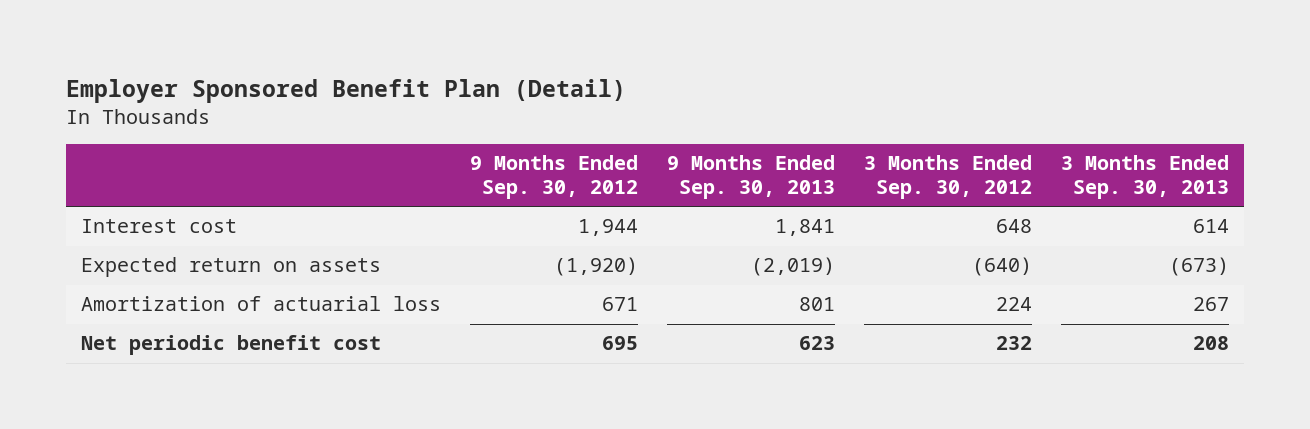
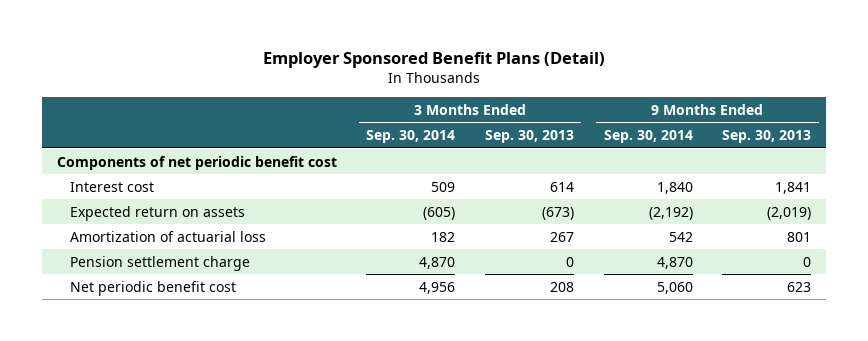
- Employer Sponsored Benefit Plan (Detail)
+ Employer Sponsored Benefit Plans (Detail)
- | 9 Months Ended Sep. 30, 2012 | 9 Months Ended Sep. 30, 2013 | 3 Months Ended Sep. 30, 2012 | 3 Months Ended Sep. 30, 2013
+ | 3 Months Ended Sep. 30, 2014 | 3 Months Ended Sep. 30, 2013 | 9 Months Ended Sep. 30, 2014 | 9 Months Ended Sep. 30, 2013
+ Components of net periodic benefit cost
+ Pension settlement charge | 4,870 | 0 | 4,870 | 0

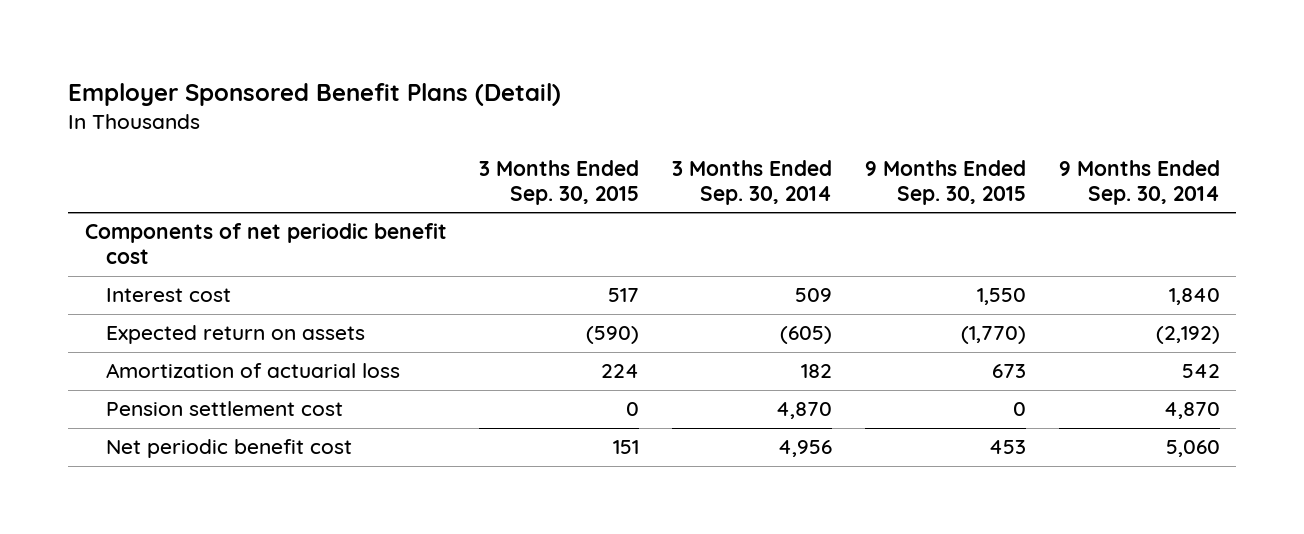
- | 3 Months Ended Sep. 30, 2014 | 3 Months Ended Sep. 30, 2013 | 9 Months Ended Sep. 30, 2014 | 9 Months Ended Sep. 30, 2013
+ | 3 Months Ended Sep. 30, 2015 | 3 Months Ended Sep. 30, 2014 | 9 Months Ended Sep. 30, 2015 | 9 Months Ended Sep. 30, 2014
- Pension settlement charge | 4,870 | 0 | 4,870 | 0
+ Pension settlement cost | 0 | 4,870 | 0 | 4,870

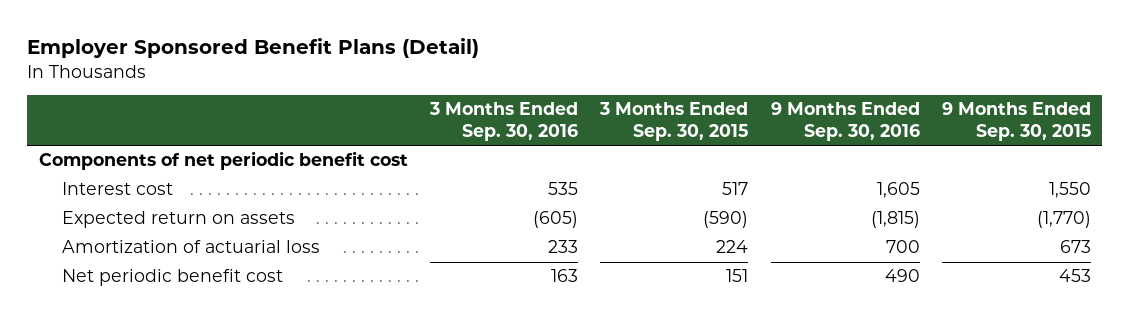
- | 3 Months Ended Sep. 30, 2015 | 3 Months Ended Sep. 30, 2014 | 9 Months Ended Sep. 30, 2015 | 9 Months Ended Sep. 30, 2014
+ | 3 Months Ended Sep. 30, 2016 | 3 Months Ended Sep. 30, 2015 | 9 Months Ended Sep. 30, 2016 | 9 Months Ended Sep. 30, 2015
- Pension settlement cost | 0 | 4,870 | 0 | 4,870

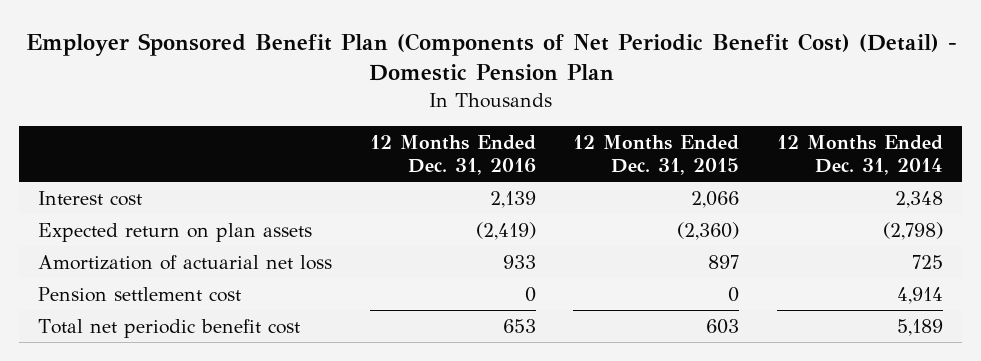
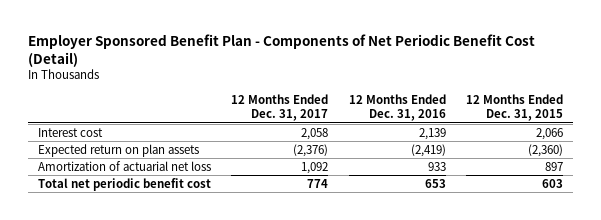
- Employer Sponsored Benefit Plan (Components of Net Periodic Benefit Cost) (Detail) - Domestic Pension Plan
+ Employer Sponsored Benefit Plan - Components of Net Periodic Benefit Cost (Detail)
- | 12 Months Ended Dec. 31, 2016 | 12 Months Ended Dec. 31, 2015 | 12 Months Ended Dec. 31, 2014
+ | 12 Months Ended Dec. 31, 2017 | 12 Months Ended Dec. 31, 2016 | 12 Months Ended Dec. 31, 2015
- Pension settlement cost | 0 | 0 | 4,914

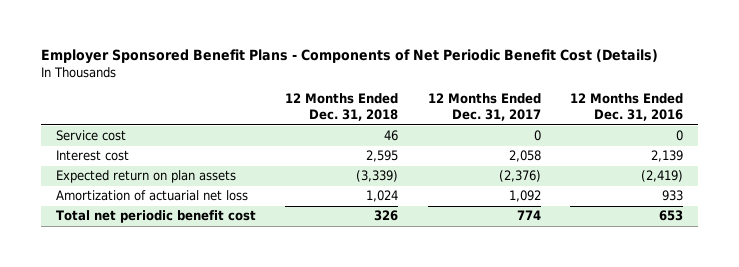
- Employer Sponsored Benefit Plan - Components of Net Periodic Benefit Cost (Detail)
+ Employer Sponsored Benefit Plans - Components of Net Periodic Benefit Cost (Details)
- | 12 Months Ended Dec. 31, 2017 | 12 Months Ended Dec. 31, 2016 | 12 Months Ended Dec. 31, 2015
+ | 12 Months Ended Dec. 31, 2018 | 12 Months Ended Dec. 31, 2017 | 12 Months Ended Dec. 31, 2016
+ Service cost | 46 | 0 | 0

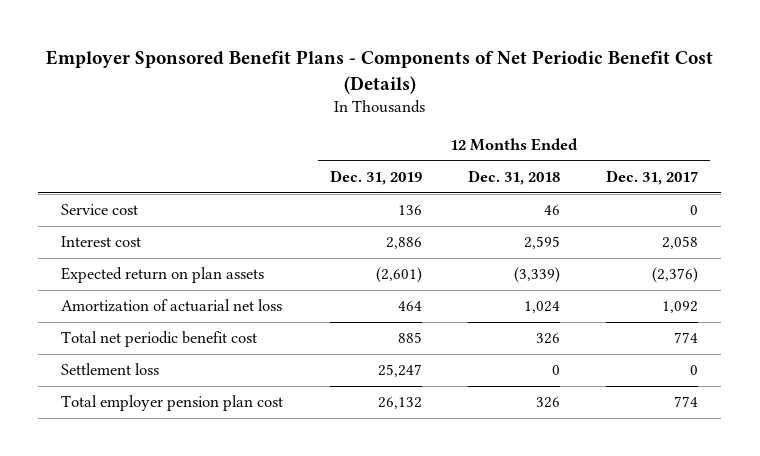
- | 12 Months Ended Dec. 31, 2018 | 12 Months Ended Dec. 31, 2017 | 12 Months Ended Dec. 31, 2016
+ | 12 Months Ended Dec. 31, 2019 | 12 Months Ended Dec. 31, 2018 | 12 Months Ended Dec. 31, 2017
+ Settlement loss | 25,247 | 0 | 0
+ Total employer pension plan cost | 26,132 | 326 | 774

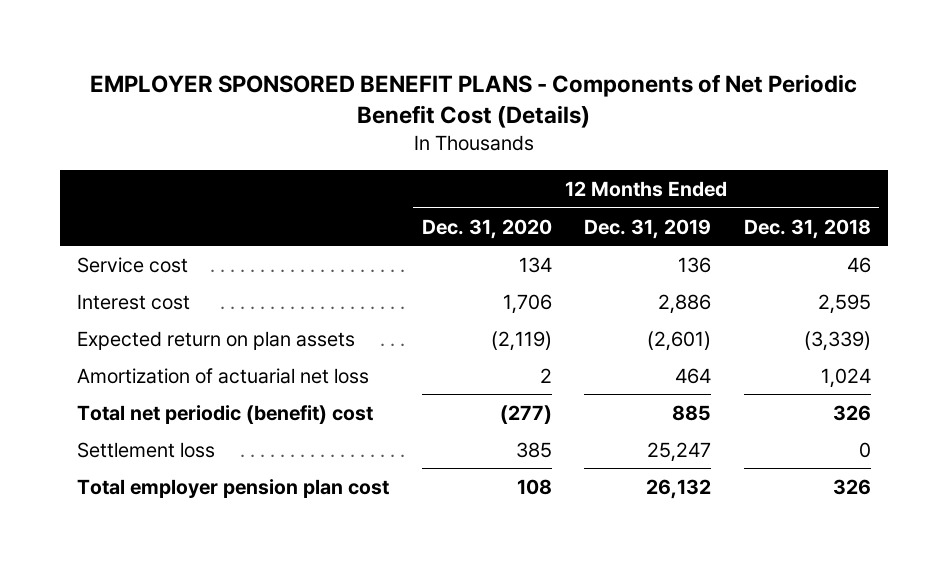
- Employer Sponsored Benefit Plans - Components of Net Periodic Benefit Cost (Details)
+ EMPLOYER SPONSORED BENEFIT PLANS - Components of Net Periodic Benefit Cost (Details)
- | 12 Months Ended Dec. 31, 2019 | 12 Months Ended Dec. 31, 2018 | 12 Months Ended Dec. 31, 2017
+ | 12 Months Ended Dec. 31, 2020 | 12 Months Ended Dec. 31, 2019 | 12 Months Ended Dec. 31, 2018
- Total net periodic benefit cost | 885 | 326 | 774
+ Total net periodic (benefit) cost | (277) | 885 | 326

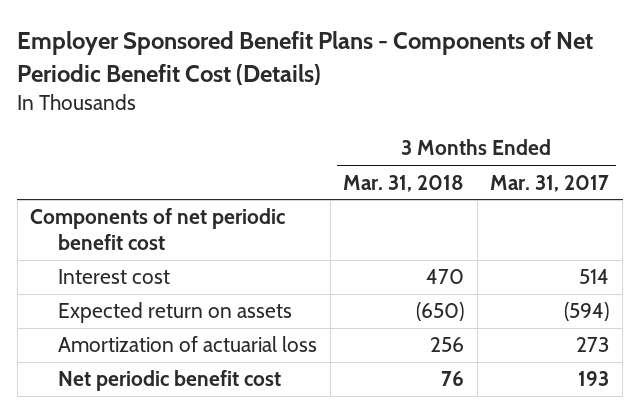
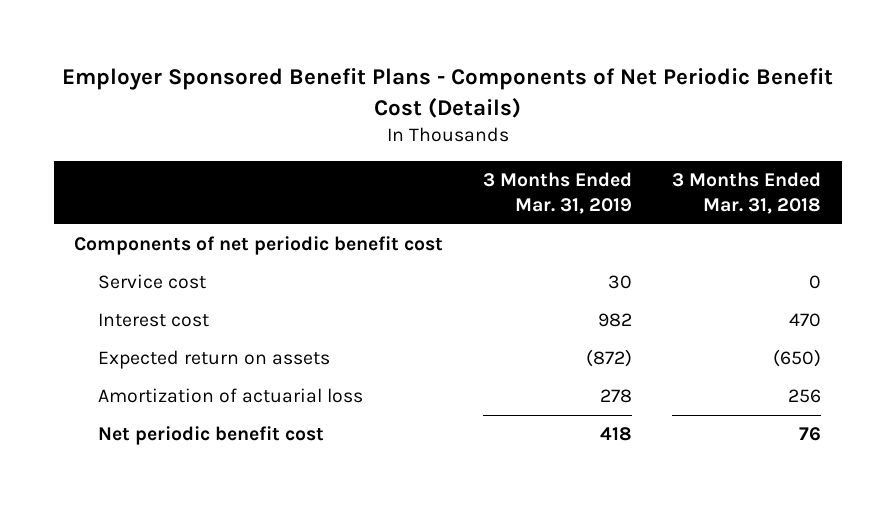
- | 3 Months Ended Mar. 31, 2018 | 3 Months Ended Mar. 31, 2017
+ | 3 Months Ended Mar. 31, 2019 | 3 Months Ended Mar. 31, 2018
+ Service cost | 30 | 0

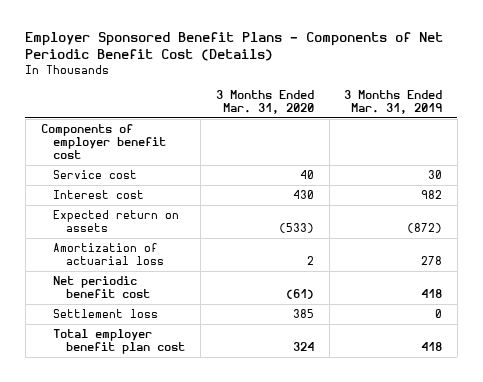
- | 3 Months Ended Mar. 31, 2019 | 3 Months Ended Mar. 31, 2018
+ | 3 Months Ended Mar. 31, 2020 | 3 Months Ended Mar. 31, 2019
- Components of net periodic benefit cost
+ Components of employer benefit cost
+ Settlement loss | 385 | 0
+ Total employer benefit plan cost | 324 | 418

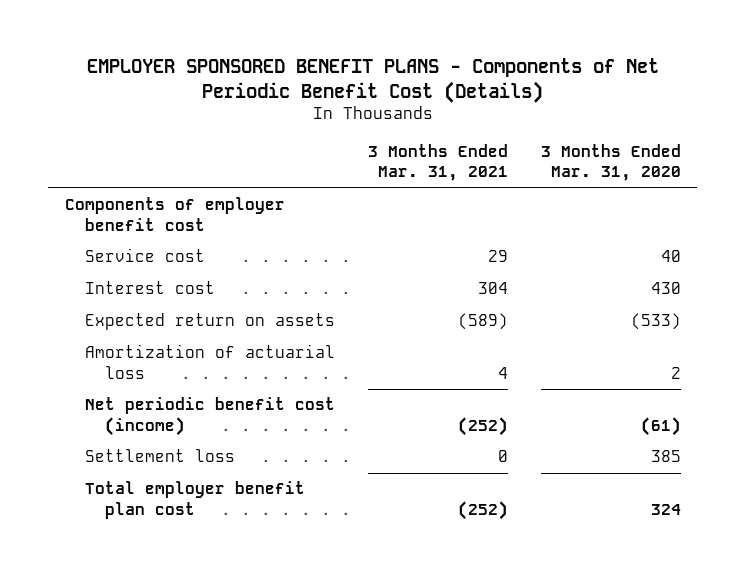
- Employer Sponsored Benefit Plans - Components of Net Periodic Benefit Cost (Details)
+ EMPLOYER SPONSORED BENEFIT PLANS - Components of Net Periodic Benefit Cost (Details)
- | 3 Months Ended Mar. 31, 2020 | 3 Months Ended Mar. 31, 2019
+ | 3 Months Ended Mar. 31, 2021 | 3 Months Ended Mar. 31, 2020
- Net periodic benefit cost | (61) | 418
+ Net periodic benefit cost (income) | (252) | (61)

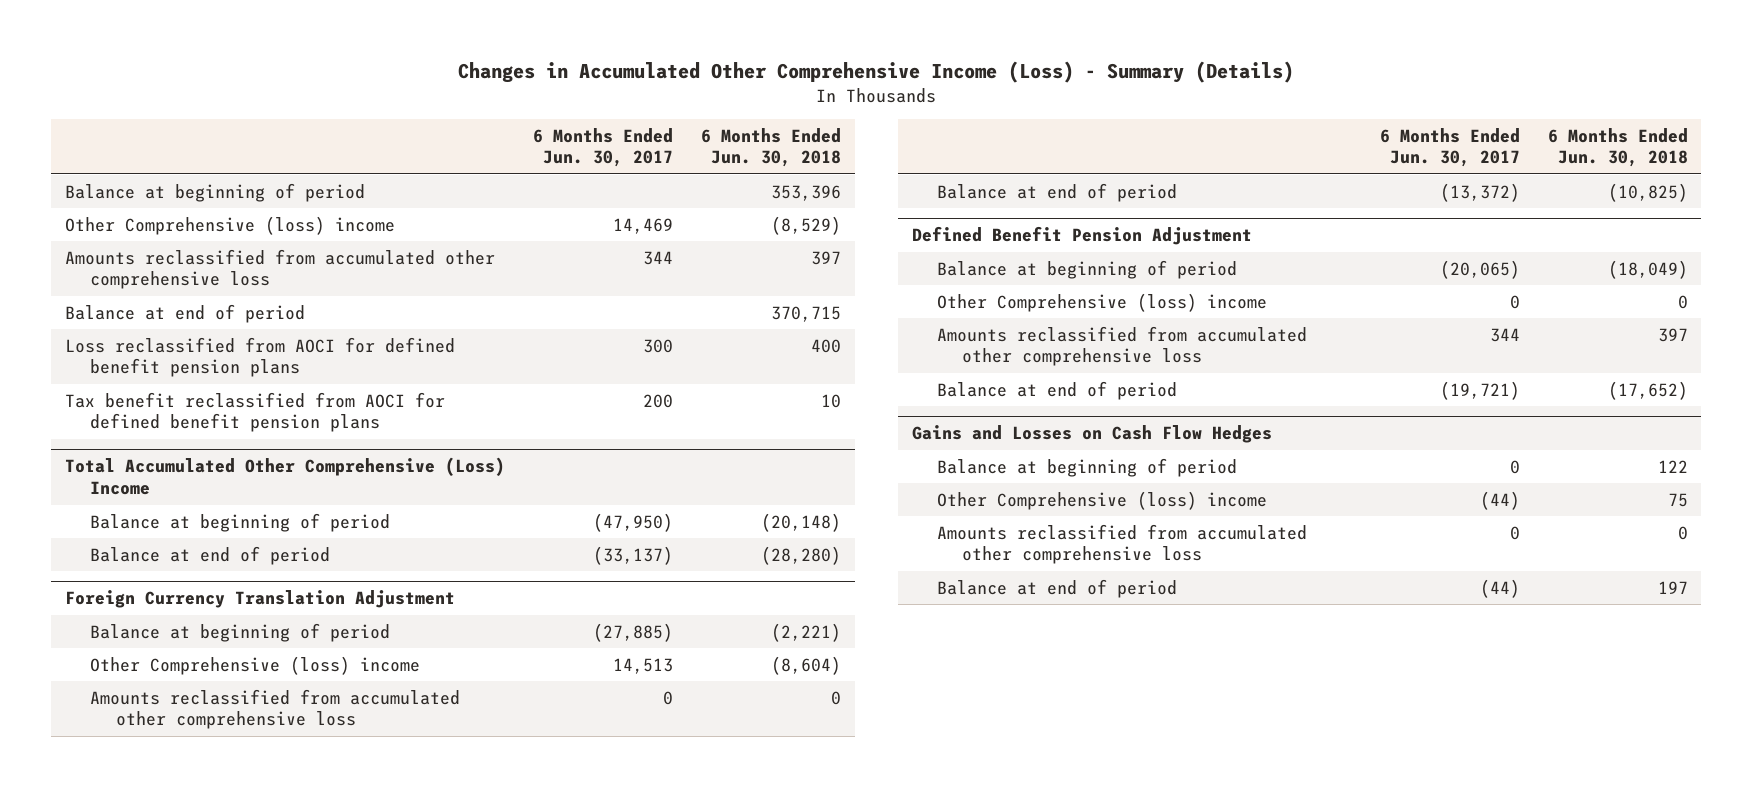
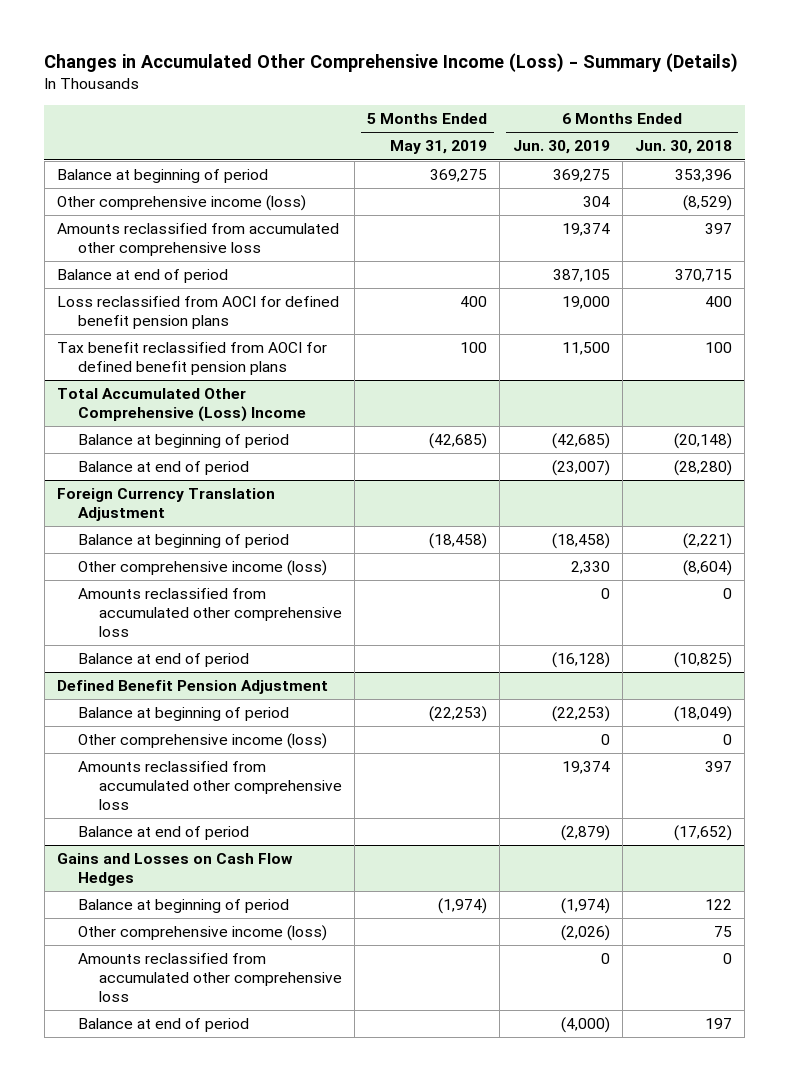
- | 6 Months Ended Jun. 30, 2017 | 6 Months Ended Jun. 30, 2018
+ | 5 Months Ended May 31, 2019 | 6 Months Ended Jun. 30, 2019 | 6 Months Ended Jun. 30, 2018
- Other Comprehensive (loss) income | 14,469 | (8,529)
+ Other comprehensive income (loss) | | 304 | (8,529)
- Tax benefit reclassified from AOCI for defined benefit pension plans | 200 | 10
+ Tax benefit reclassified from AOCI for defined benefit pension plans | 100 | 11,500 | 100
@ Foreign Currency Translation Adjustment
- Other Comprehensive (loss) income | 14,513 | (8,604)
+ Other comprehensive income (loss) | | 2,330 | (8,604)
@ Defined Benefit Pension Adjustment
- Other Comprehensive (loss) income | 0 | 0
+ Other comprehensive income (loss) | | 0 | 0
@ Gains and Losses on Cash Flow Hedges
- Other Comprehensive (loss) income | (44) | 75
+ Other comprehensive income (loss) | | (2,026) | 75

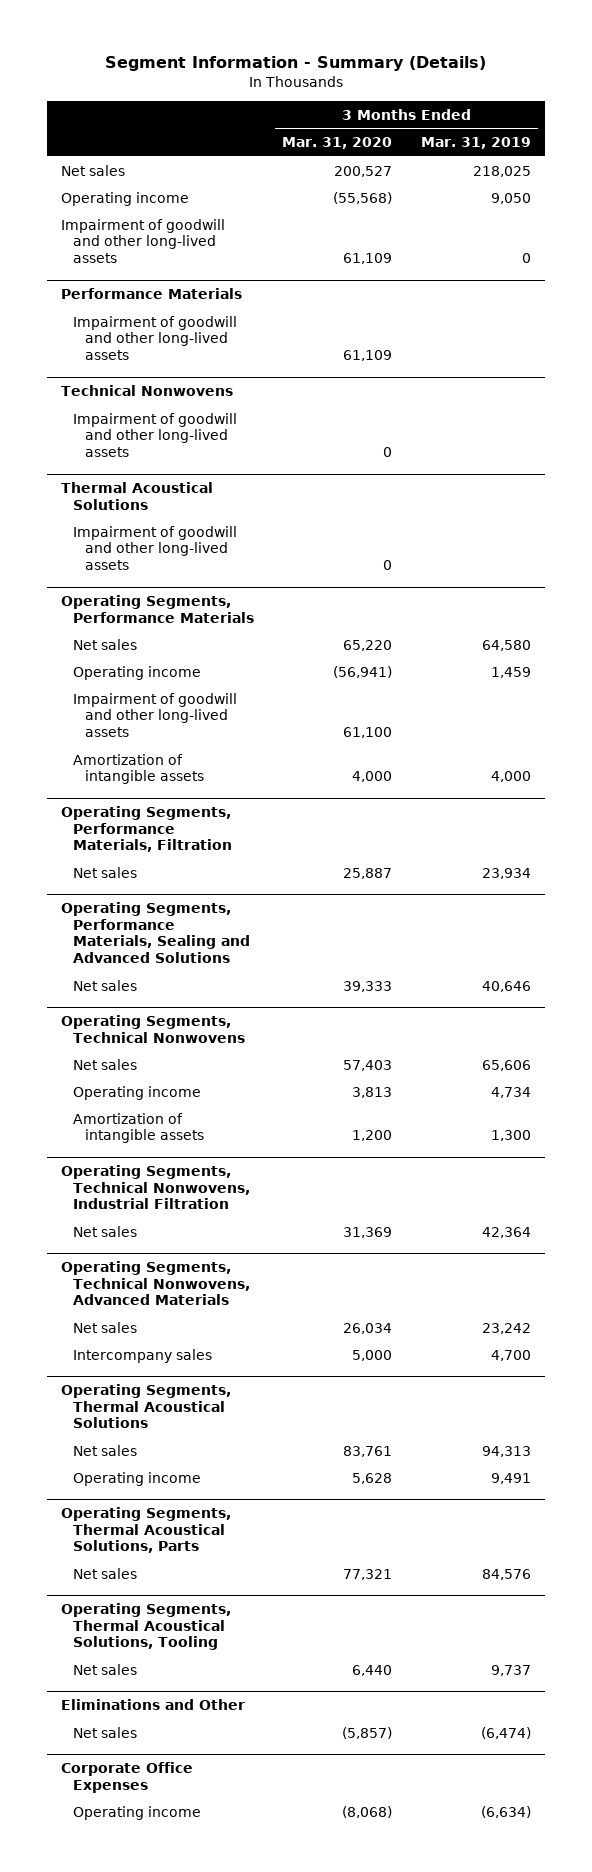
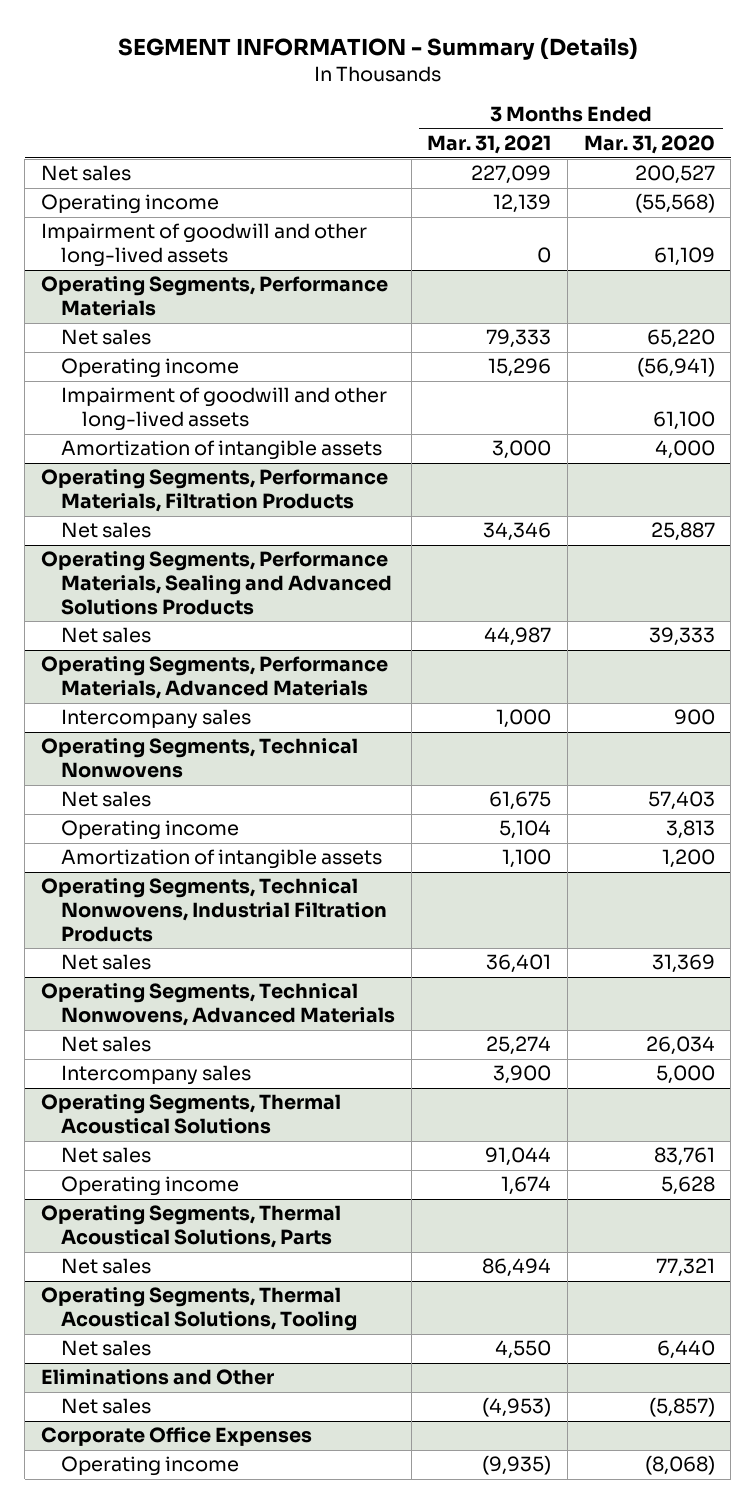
- Segment Information - Summary (Details)
+ SEGMENT INFORMATION - Summary (Details)
- | 3 Months Ended Mar. 31, 2020 | 3 Months Ended Mar. 31, 2019
+ | 3 Months Ended Mar. 31, 2021 | 3 Months Ended Mar. 31, 2020
- Performance Materials
- Impairment of goodwill and other long-lived assets | 61,109 |
- Technical Nonwovens
- Impairment of goodwill and other long-lived assets | 0 |
- Thermal Acoustical Solutions
- Impairment of goodwill and other long-lived assets | 0 |
- Operating Segments, Performance Materials, Filtration
+ Operating Segments, Performance Materials, Filtration Products
- Operating Segments, Performance Materials, Sealing and Advanced Solutions
+ Operating Segments, Performance Materials, Sealing and Advanced Solutions Products
+ Operating Segments, Performance Materials, Advanced Materials
+ Intercompany sales | 1,000 | 900
- Operating Segments, Technical Nonwovens, Industrial Filtration
+ Operating Segments, Technical Nonwovens, Industrial Filtration Products

